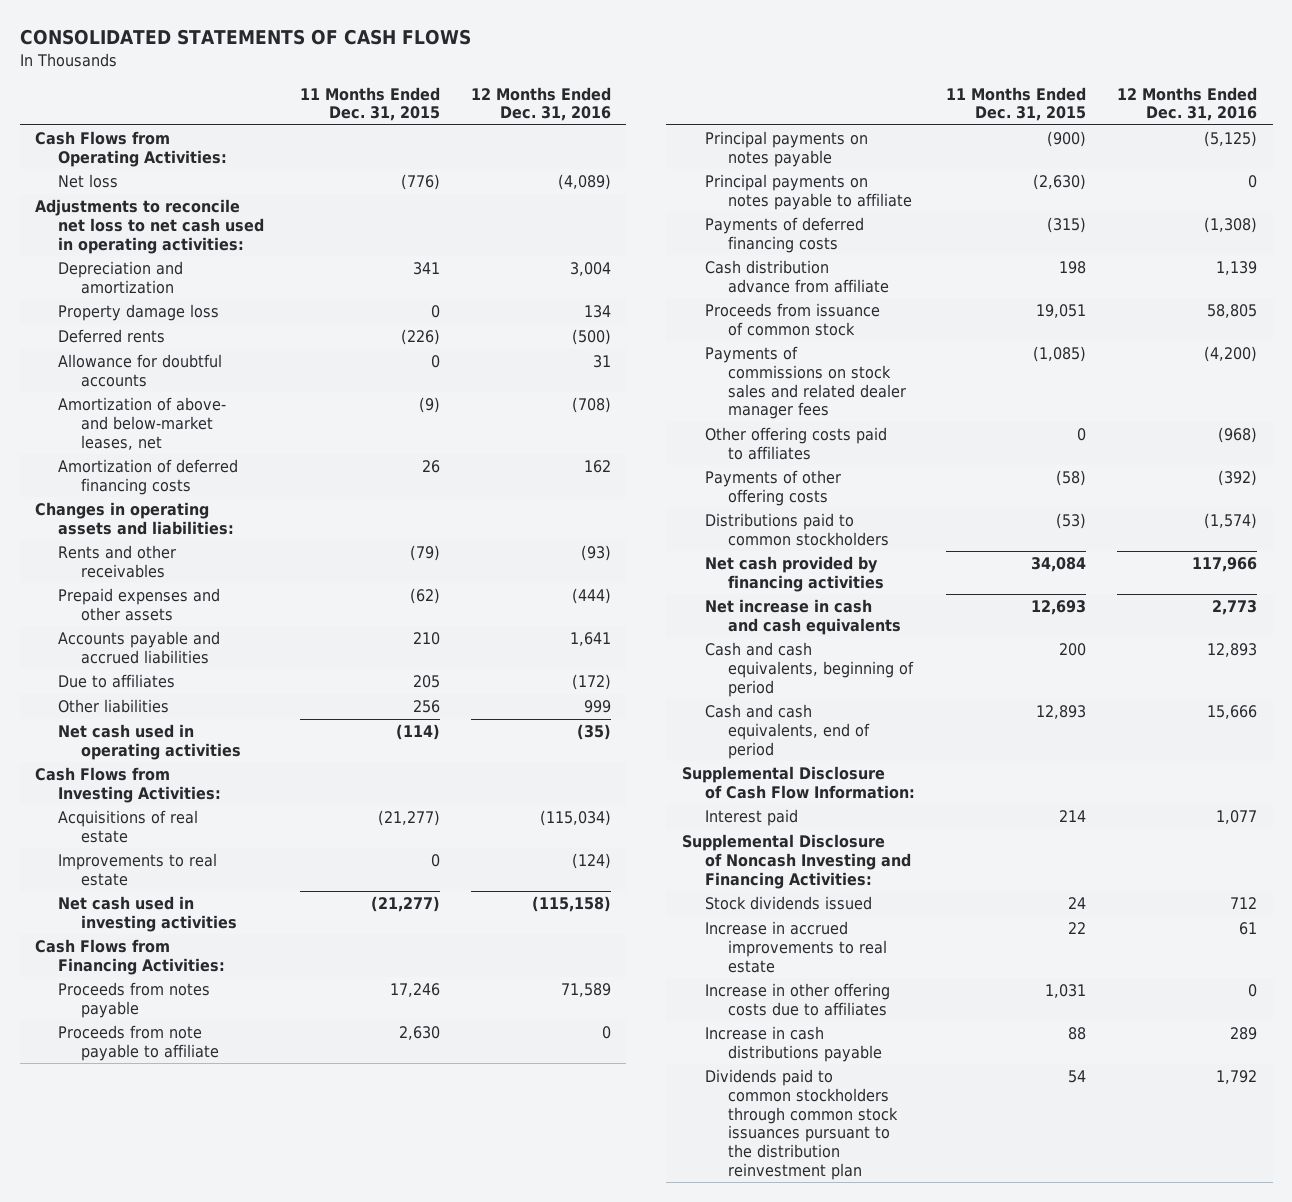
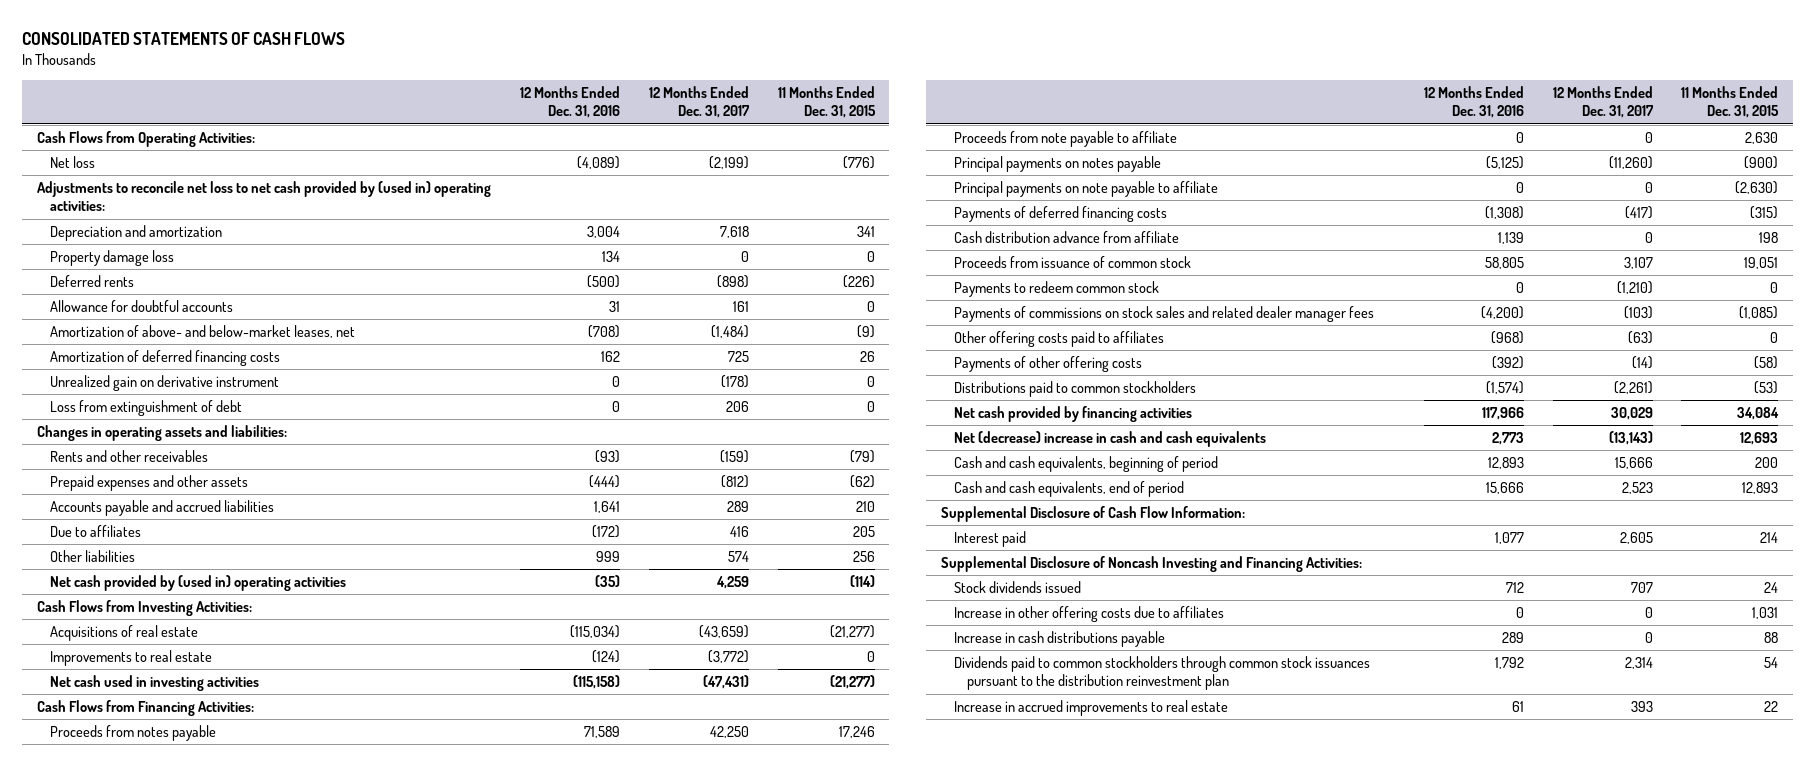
- | 11 Months Ended Dec. 31, 2015 | 12 Months Ended Dec. 31, 2016
+ | 12 Months Ended Dec. 31, 2016 | 12 Months Ended Dec. 31, 2017 | 11 Months Ended Dec. 31, 2015
- Adjustments to reconcile net loss to net cash used in operating activities:
+ Adjustments to reconcile net loss to net cash provided by (used in) operating activities:
+ Unrealized gain on derivative instrument | 0 | (178) | 0
+ Loss from extinguishment of debt | 0 | 206 | 0
- Net cash used in operating activities | (114) | (35)
+ Net cash provided by (used in) operating activities | (35) | 4,259 | (114)
- Principal payments on notes payable to affiliate | (2,630) | 0
+ Principal payments on note payable to affiliate | 0 | 0 | (2,630)
+ Payments to redeem common stock | 0 | (1,210) | 0
- Net increase in cash and cash equivalents | 12,693 | 2,773
+ Net (decrease) increase in cash and cash equivalents | 2,773 | (13,143) | 12,693
moved down: Increase in accrued improvements to real estate | 61 | 393 | 22

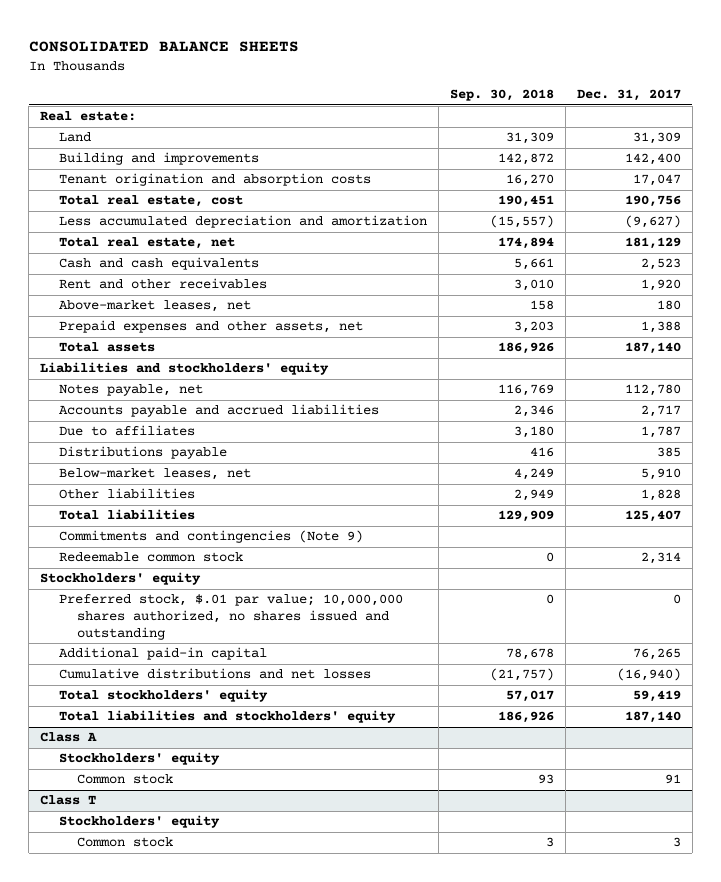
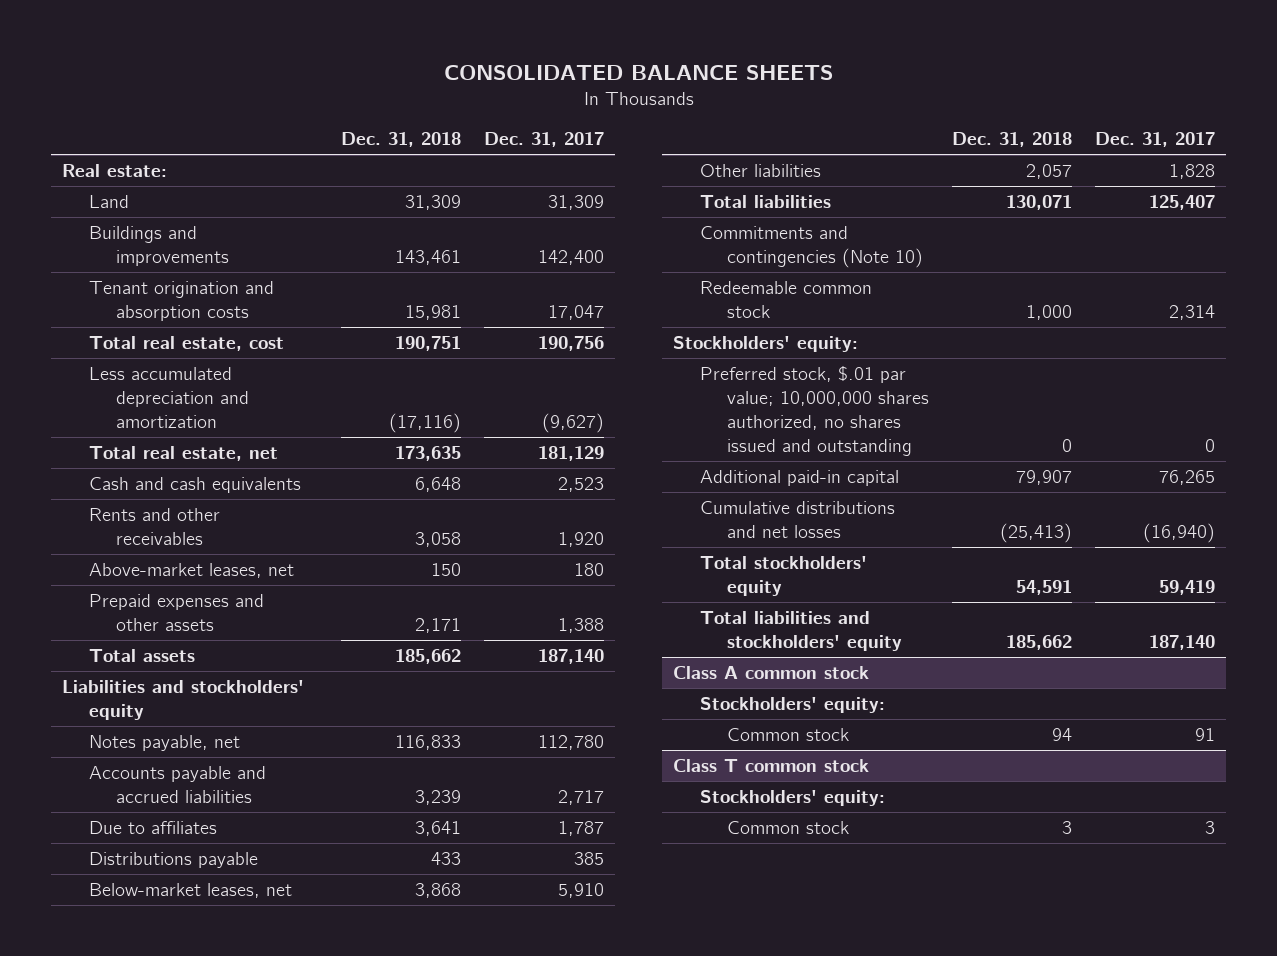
- | Sep. 30, 2018 | Dec. 31, 2017
+ | Dec. 31, 2018 | Dec. 31, 2017
- Building and improvements | 142,872 | 142,400
+ Buildings and improvements | 143,461 | 142,400
- Rent and other receivables | 3,010 | 1,920
+ Rents and other receivables | 3,058 | 1,920
- Prepaid expenses and other assets, net | 3,203 | 1,388
+ Prepaid expenses and other assets | 2,171 | 1,388
- Commitments and contingencies (Note 9)
+ Commitments and contingencies (Note 10)
- Stockholders' equity
+ Stockholders' equity:
- Class A
- Stockholders' equity
+ Class A common stock
+ Stockholders' equity:
- Class T
- Stockholders' equity
+ Class T common stock
+ Stockholders' equity:

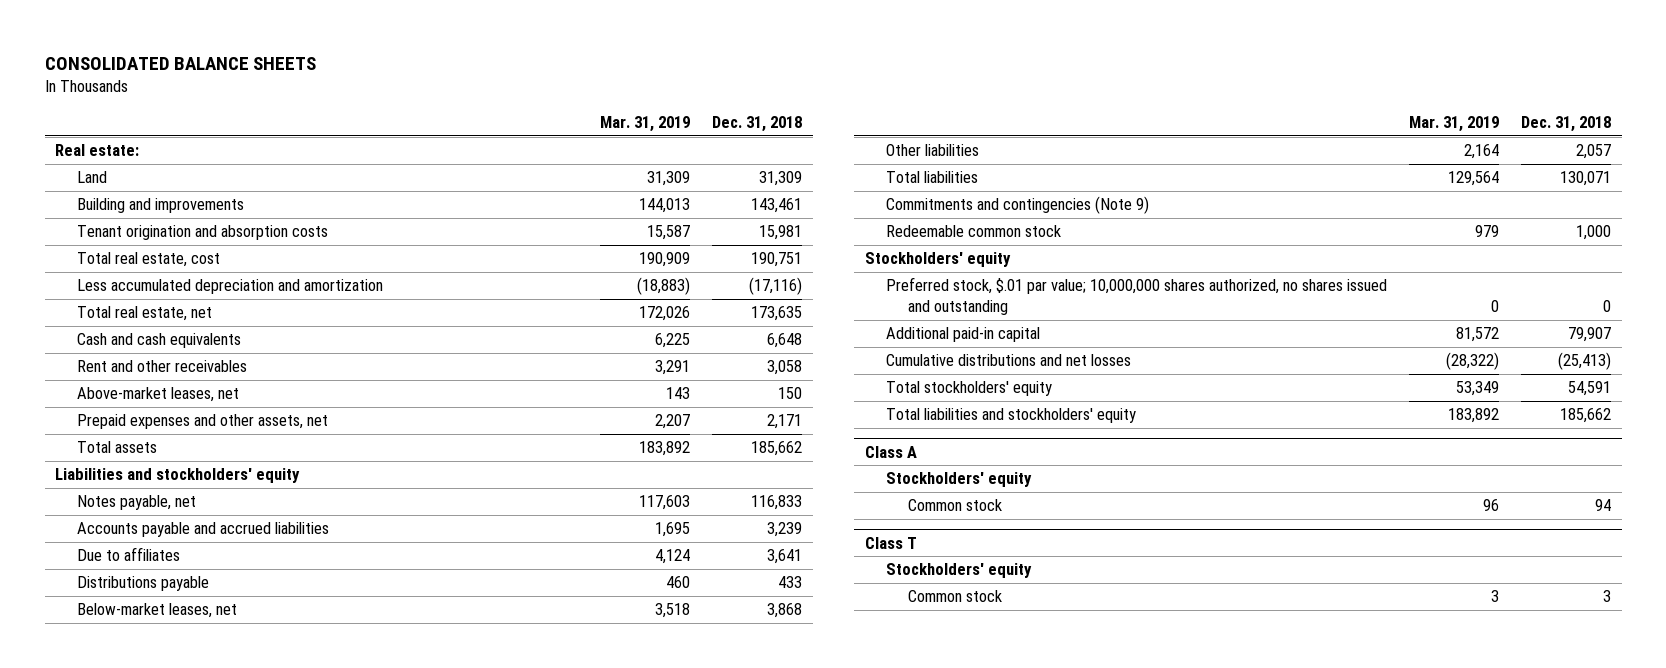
- | Dec. 31, 2018 | Dec. 31, 2017
+ | Mar. 31, 2019 | Dec. 31, 2018
- Buildings and improvements | 143,461 | 142,400
+ Building and improvements | 144,013 | 143,461
- Rents and other receivables | 3,058 | 1,920
+ Rent and other receivables | 3,291 | 3,058
- Prepaid expenses and other assets | 2,171 | 1,388
+ Prepaid expenses and other assets, net | 2,207 | 2,171
- Commitments and contingencies (Note 10)
+ Commitments and contingencies (Note 9)
- Stockholders' equity:
+ Stockholders' equity
- Class A common stock
- Stockholders' equity:
+ Class A
+ Stockholders' equity
- Class T common stock
- Stockholders' equity:
+ Class T
+ Stockholders' equity

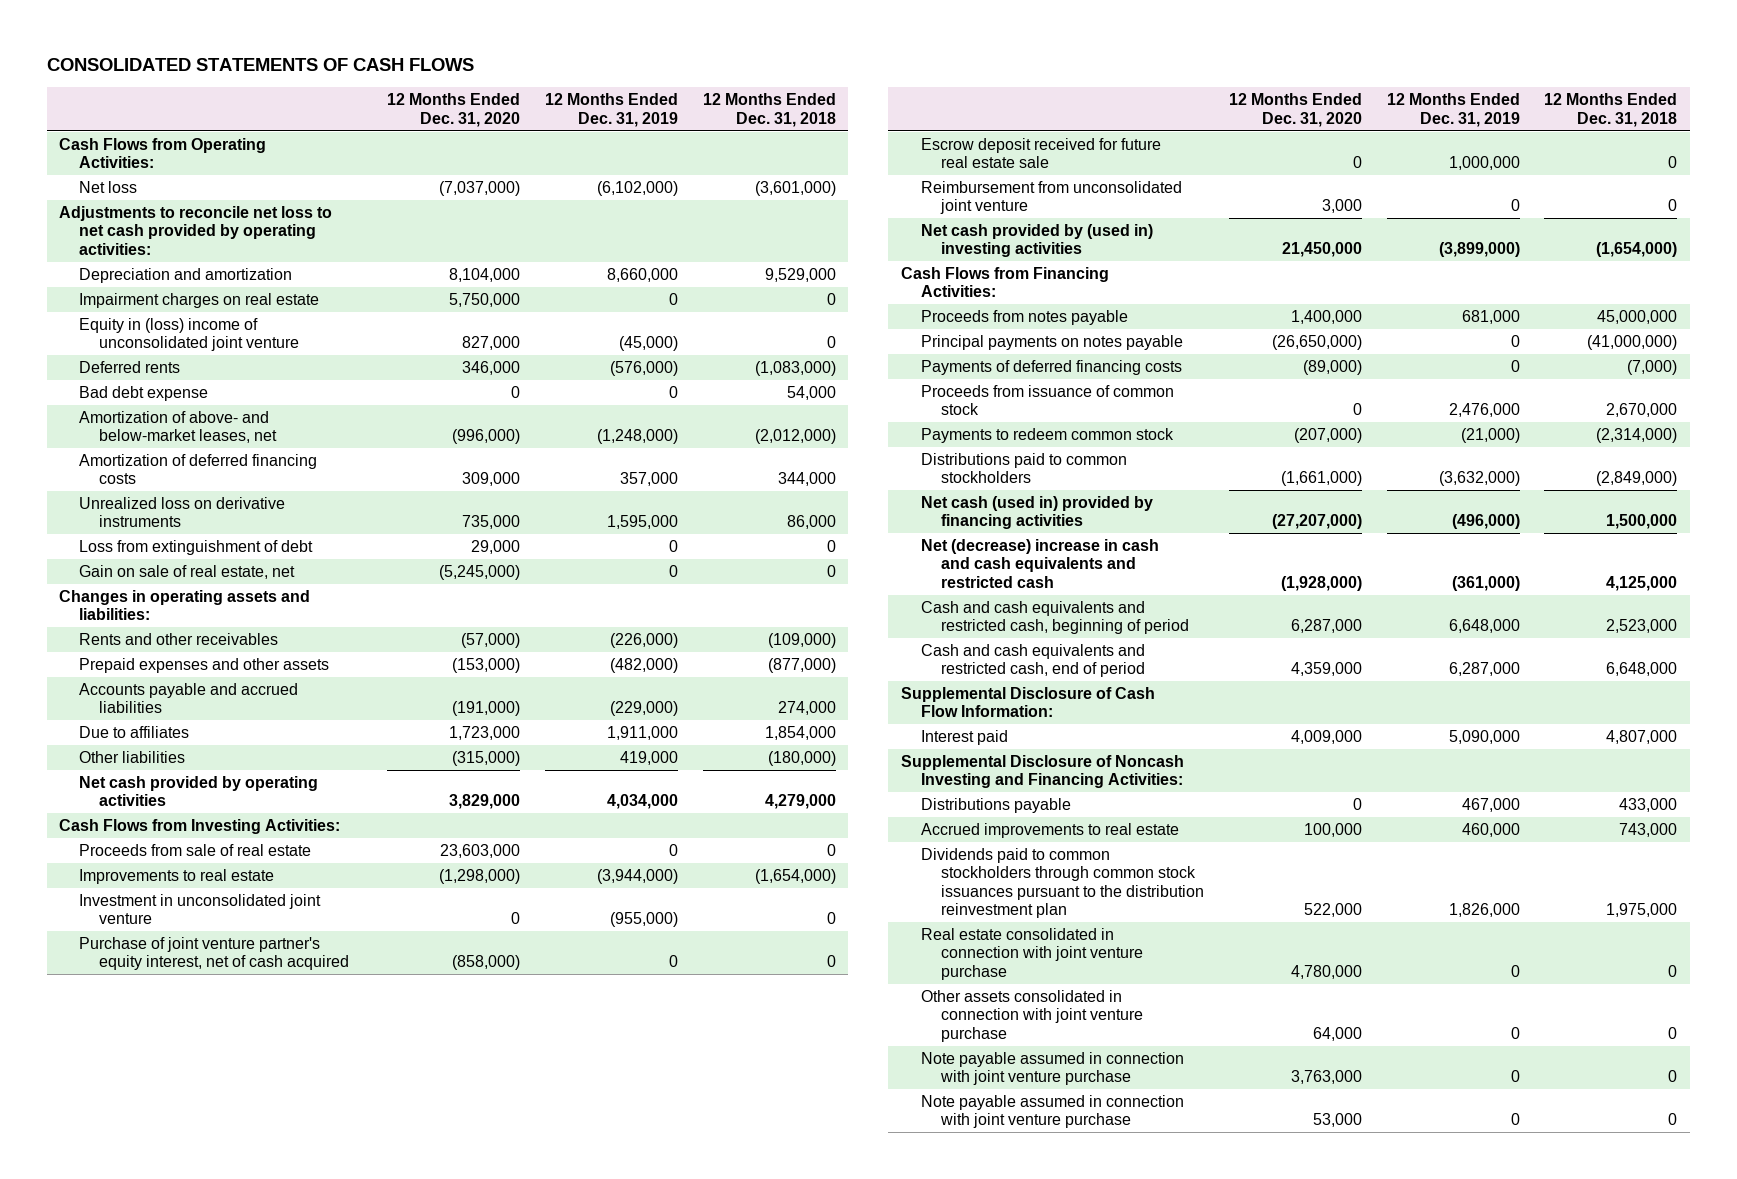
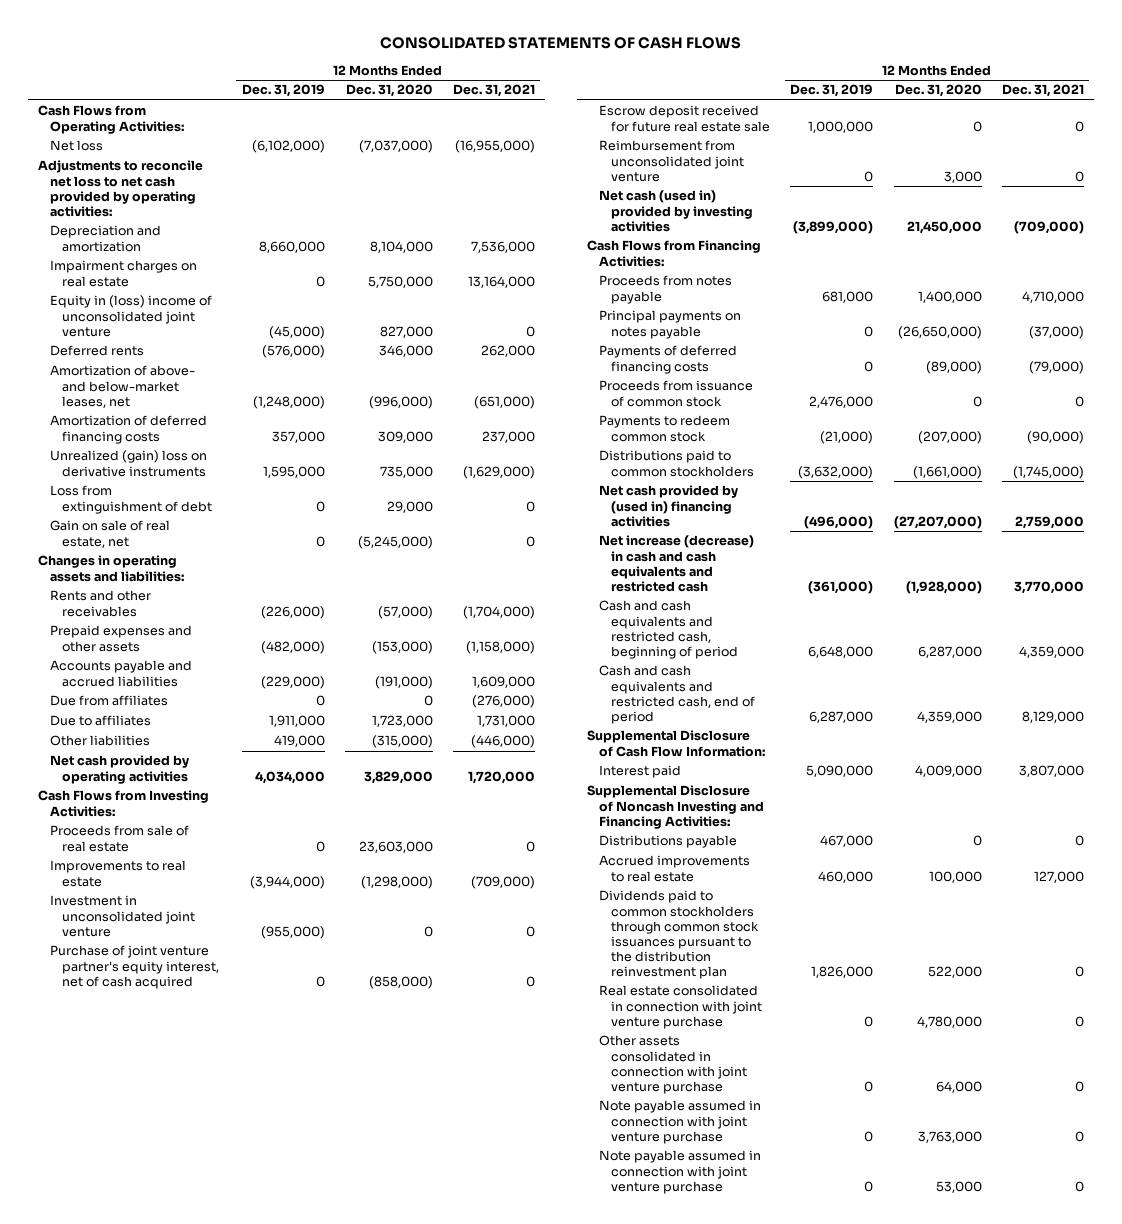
- | 12 Months Ended Dec. 31, 2020 | 12 Months Ended Dec. 31, 2019 | 12 Months Ended Dec. 31, 2018
+ | 12 Months Ended Dec. 31, 2019 | 12 Months Ended Dec. 31, 2020 | 12 Months Ended Dec. 31, 2021
- Bad debt expense | 0 | 0 | 54,000
- Unrealized loss on derivative instruments | 735,000 | 1,595,000 | 86,000
+ Unrealized (gain) loss on derivative instruments | 1,595,000 | 735,000 | (1,629,000)
+ Due from affiliates | 0 | 0 | (276,000)
- Net cash provided by (used in) investing activities | 21,450,000 | (3,899,000) | (1,654,000)
+ Net cash (used in) provided by investing activities | (3,899,000) | 21,450,000 | (709,000)
- Net cash (used in) provided by financing activities | (27,207,000) | (496,000) | 1,500,000
- Net (decrease) increase in cash and cash equivalents and restricted cash | (1,928,000) | (361,000) | 4,125,000
+ Net cash provided by (used in) financing activities | (496,000) | (27,207,000) | 2,759,000
+ Net increase (decrease) in cash and cash equivalents and restricted cash | (361,000) | (1,928,000) | 3,770,000

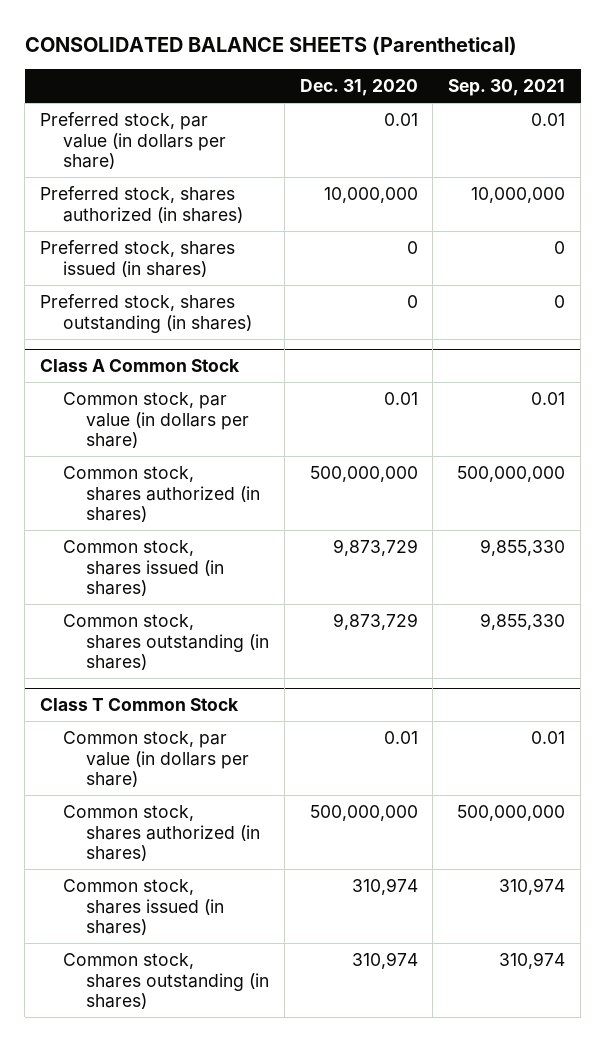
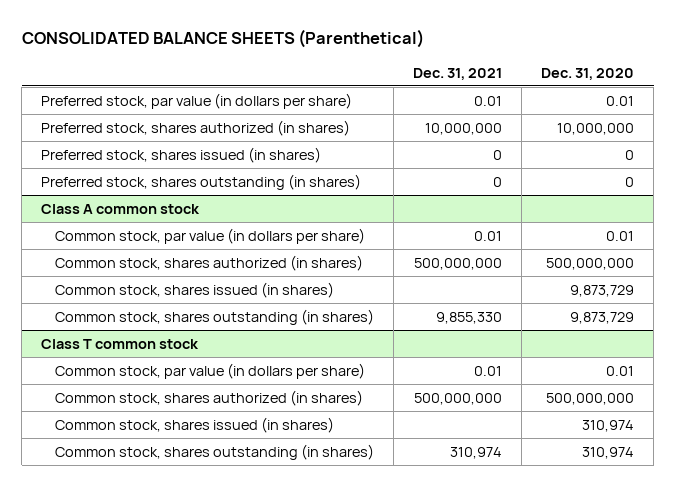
- | Dec. 31, 2020 | Sep. 30, 2021
+ | Dec. 31, 2021 | Dec. 31, 2020
- Class A Common Stock
+ Class A common stock
- Class T Common Stock
+ Class T common stock

